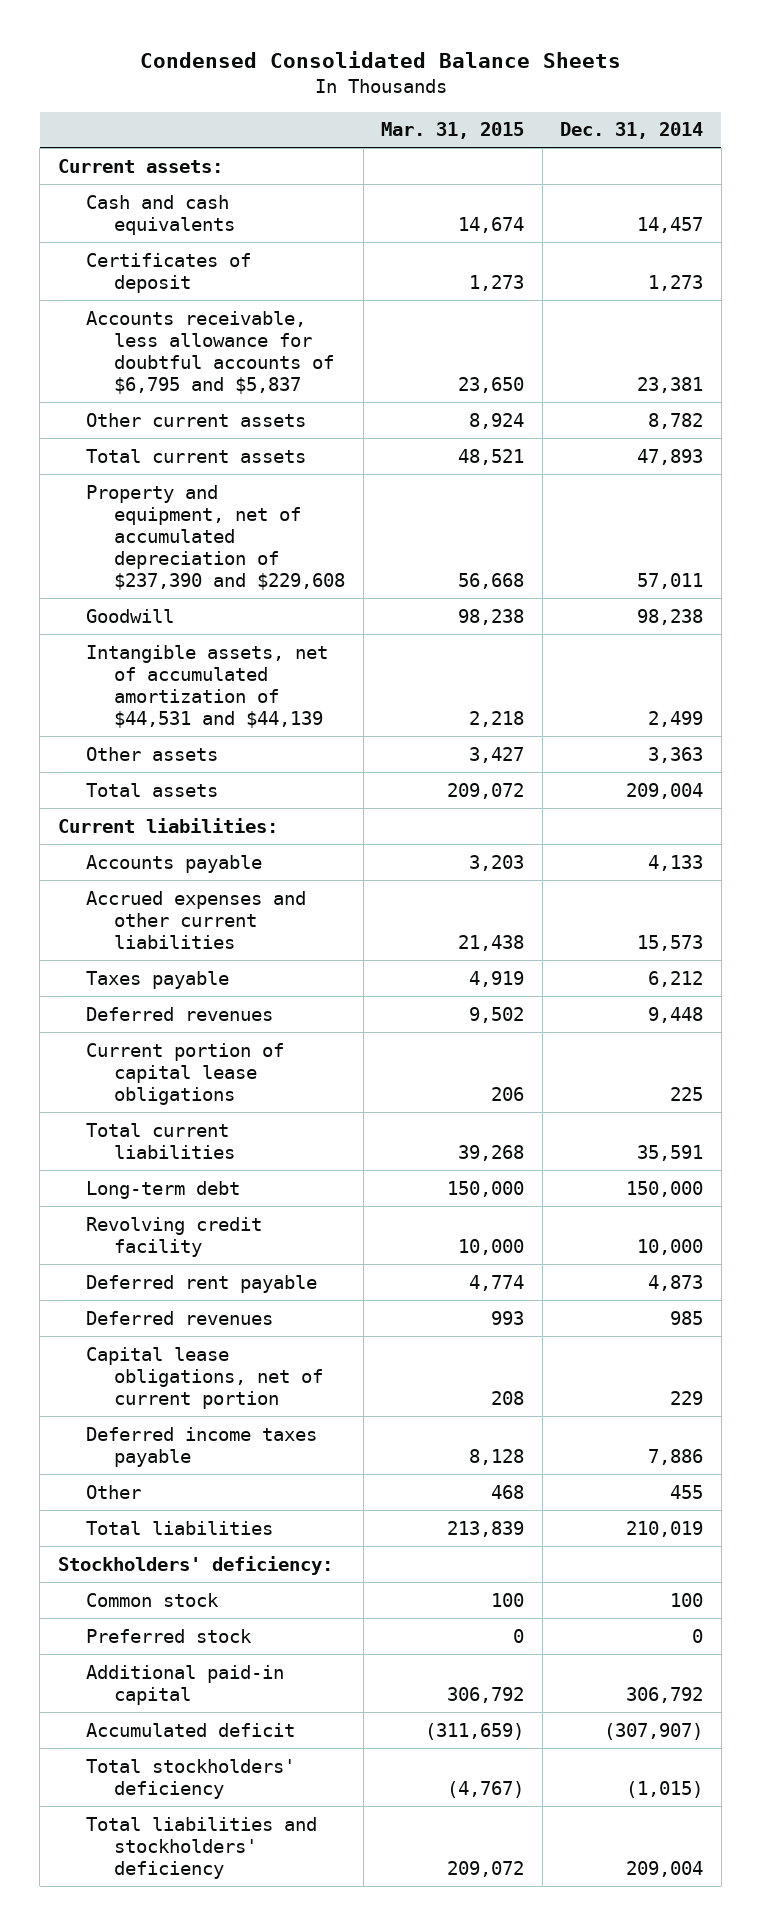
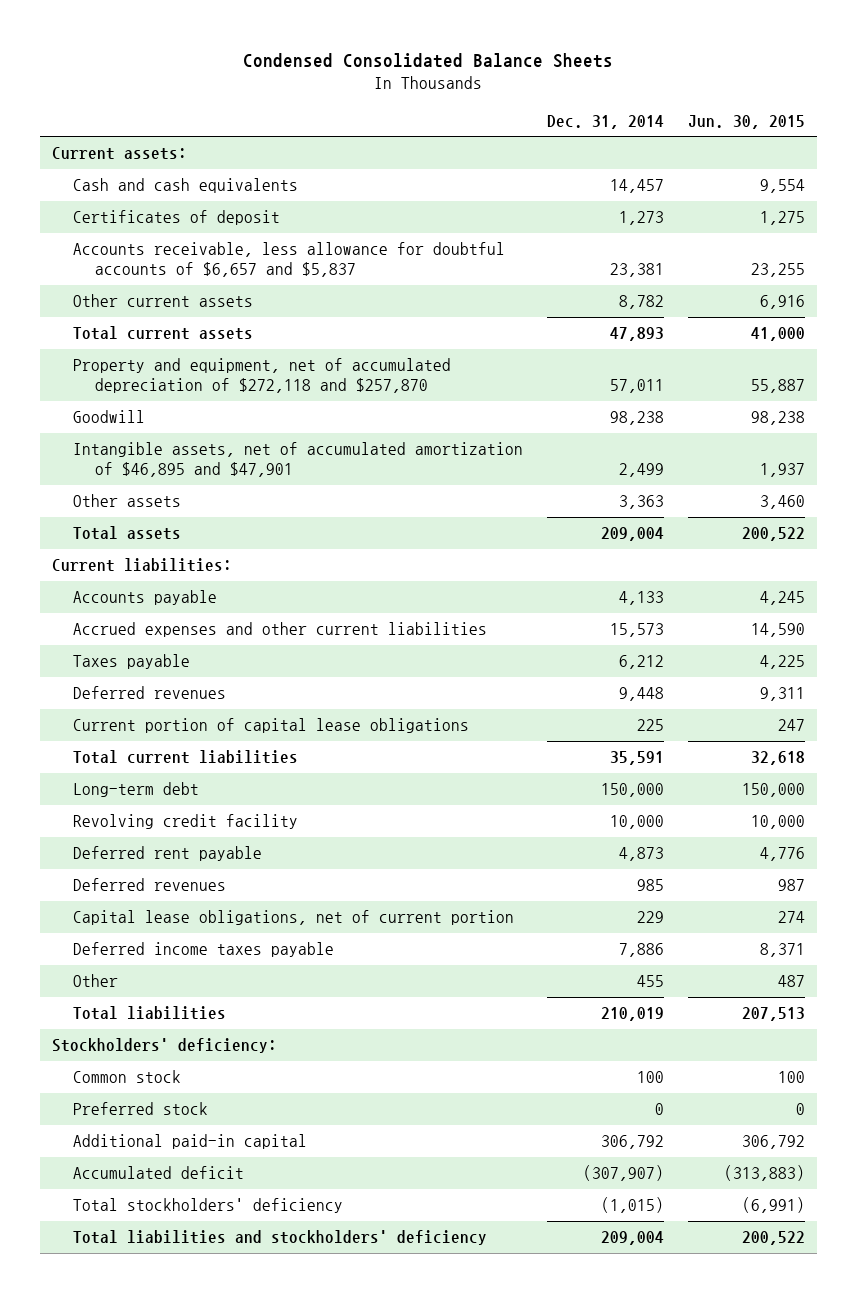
- | Mar. 31, 2015 | Dec. 31, 2014
+ | Dec. 31, 2014 | Jun. 30, 2015
- Accounts receivable, less allowance for doubtful accounts of $6,795 and $5,837 | 23,650 | 23,381
+ Accounts receivable, less allowance for doubtful accounts of $6,657 and $5,837 | 23,381 | 23,255
- Property and equipment, net of accumulated depreciation of $237,390 and $229,608 | 56,668 | 57,011
+ Property and equipment, net of accumulated depreciation of $272,118 and $257,870 | 57,011 | 55,887
- Intangible assets, net of accumulated amortization of $44,531 and $44,139 | 2,218 | 2,499
+ Intangible assets, net of accumulated amortization of $46,895 and $47,901 | 2,499 | 1,937

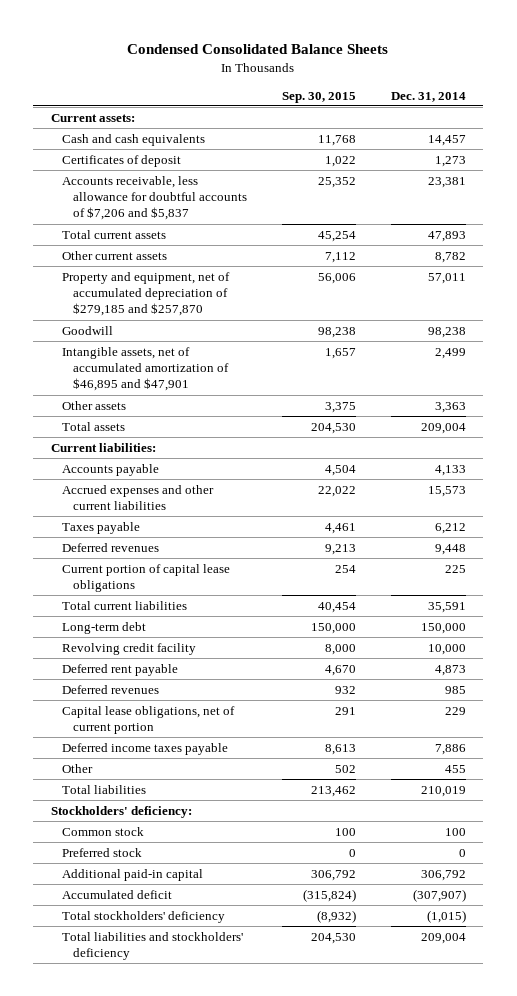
- | Dec. 31, 2014 | Jun. 30, 2015
+ | Sep. 30, 2015 | Dec. 31, 2014
- Accounts receivable, less allowance for doubtful accounts of $6,657 and $5,837 | 23,381 | 23,255
+ Accounts receivable, less allowance for doubtful accounts of $7,206 and $5,837 | 25,352 | 23,381
- Property and equipment, net of accumulated depreciation of $272,118 and $257,870 | 57,011 | 55,887
moved down: Other current assets | 7,112 | 8,782
+ Property and equipment, net of accumulated depreciation of $279,185 and $257,870 | 56,006 | 57,011

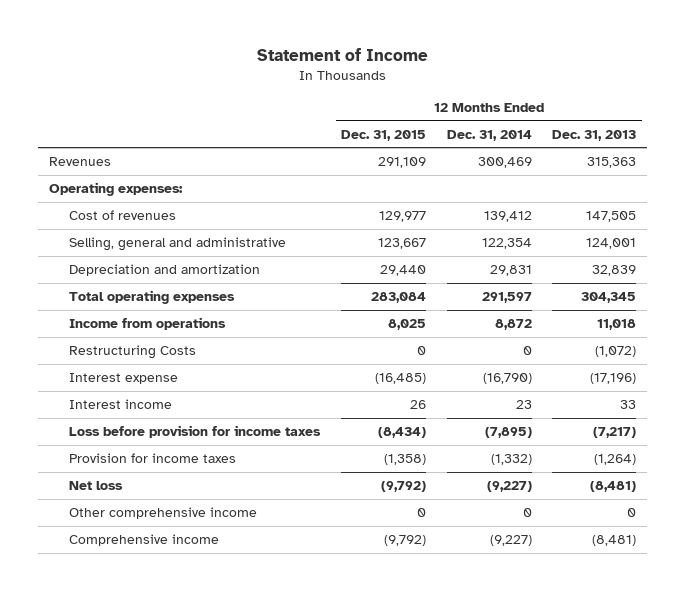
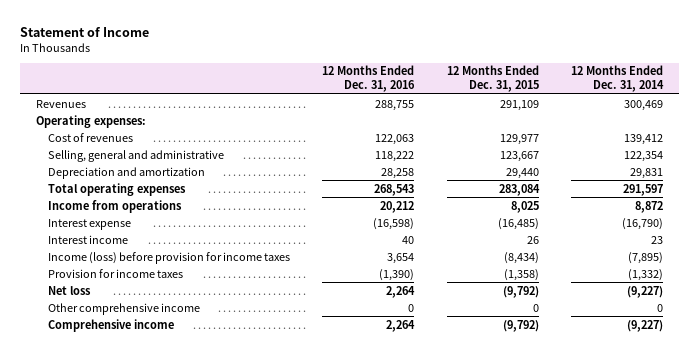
- | 12 Months Ended Dec. 31, 2015 | 12 Months Ended Dec. 31, 2014 | 12 Months Ended Dec. 31, 2013
+ | 12 Months Ended Dec. 31, 2016 | 12 Months Ended Dec. 31, 2015 | 12 Months Ended Dec. 31, 2014
- Restructuring Costs | 0 | 0 | (1,072)
- Loss before provision for income taxes | (8,434) | (7,895) | (7,217)
+ Income (loss) before provision for income taxes | 3,654 | (8,434) | (7,895)

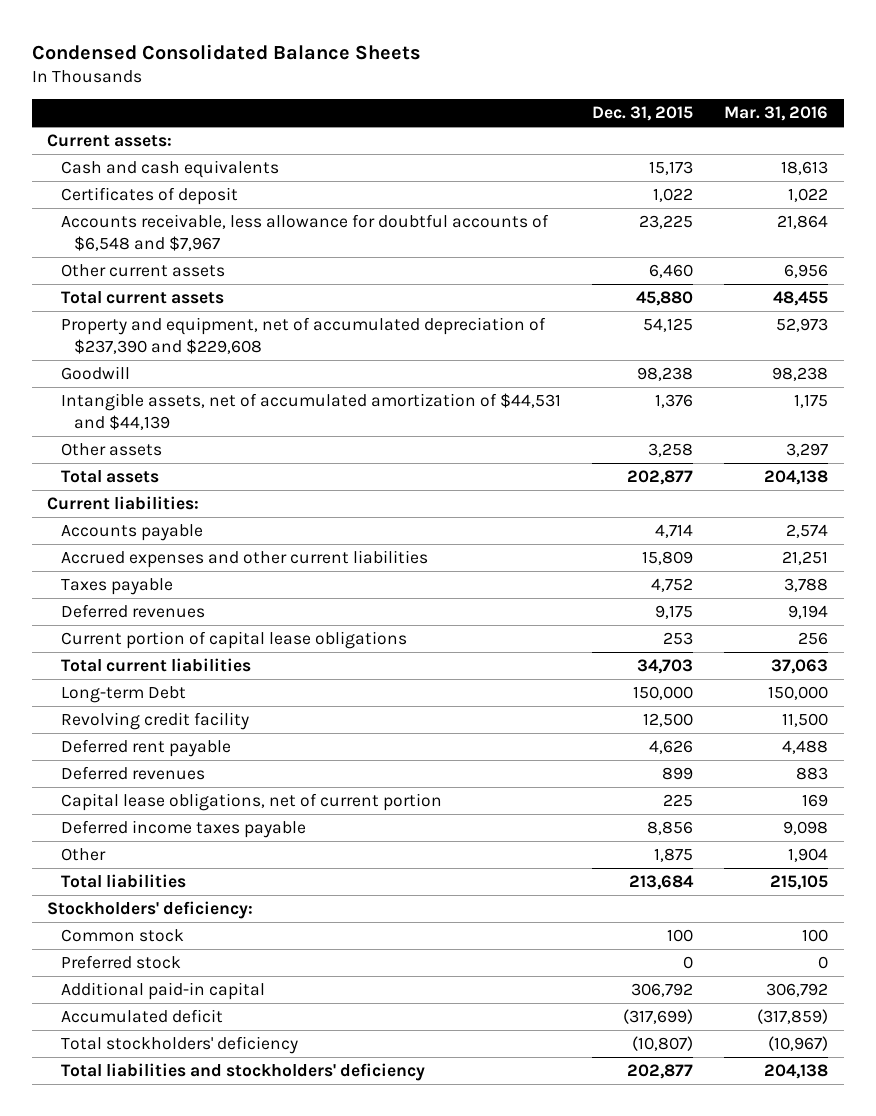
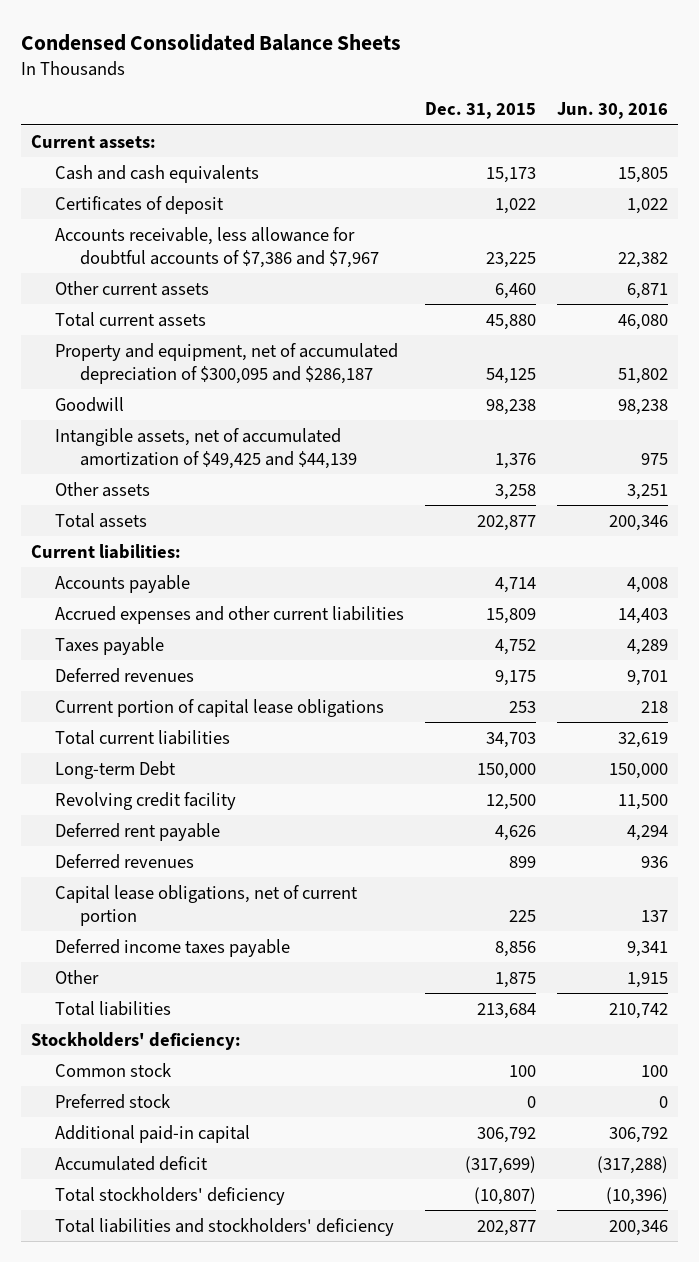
- | Dec. 31, 2015 | Mar. 31, 2016
+ | Dec. 31, 2015 | Jun. 30, 2016
- Accounts receivable, less allowance for doubtful accounts of $6,548 and $7,967 | 23,225 | 21,864
+ Accounts receivable, less allowance for doubtful accounts of $7,386 and $7,967 | 23,225 | 22,382
- Property and equipment, net of accumulated depreciation of $237,390 and $229,608 | 54,125 | 52,973
+ Property and equipment, net of accumulated depreciation of $300,095 and $286,187 | 54,125 | 51,802
- Intangible assets, net of accumulated amortization of $44,531 and $44,139 | 1,376 | 1,175
+ Intangible assets, net of accumulated amortization of $49,425 and $44,139 | 1,376 | 975

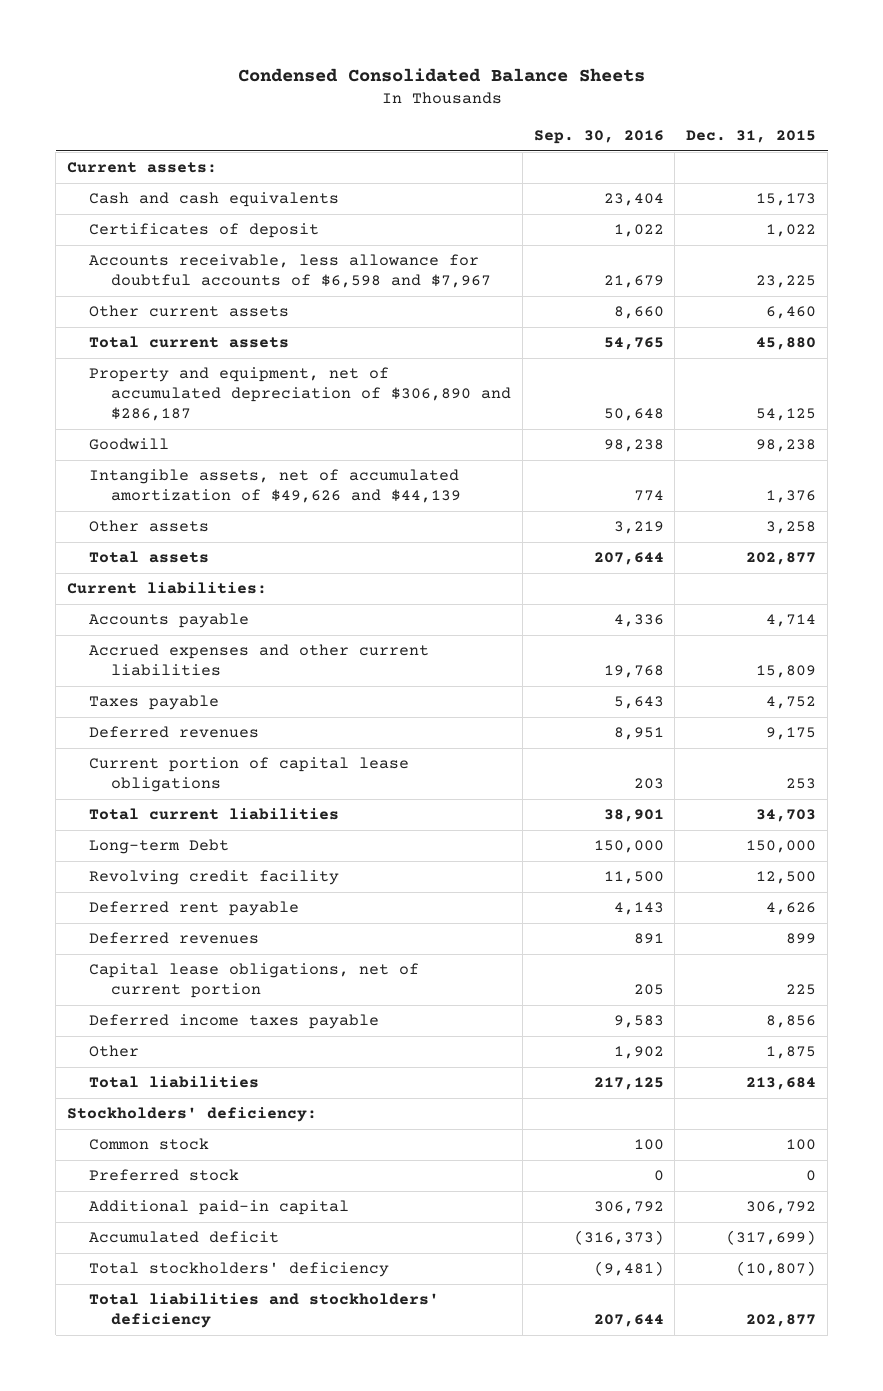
- | Dec. 31, 2015 | Jun. 30, 2016
+ | Sep. 30, 2016 | Dec. 31, 2015
- Accounts receivable, less allowance for doubtful accounts of $7,386 and $7,967 | 23,225 | 22,382
+ Accounts receivable, less allowance for doubtful accounts of $6,598 and $7,967 | 21,679 | 23,225
- Property and equipment, net of accumulated depreciation of $300,095 and $286,187 | 54,125 | 51,802
+ Property and equipment, net of accumulated depreciation of $306,890 and $286,187 | 50,648 | 54,125
- Intangible assets, net of accumulated amortization of $49,425 and $44,139 | 1,376 | 975
+ Intangible assets, net of accumulated amortization of $49,626 and $44,139 | 774 | 1,376

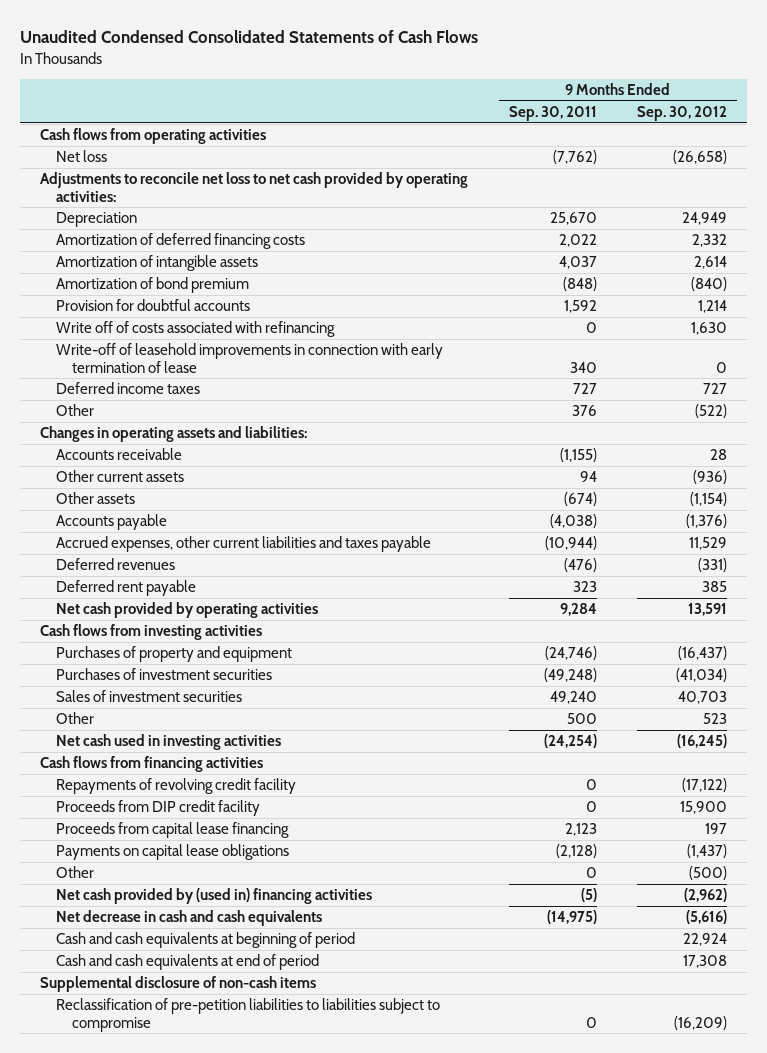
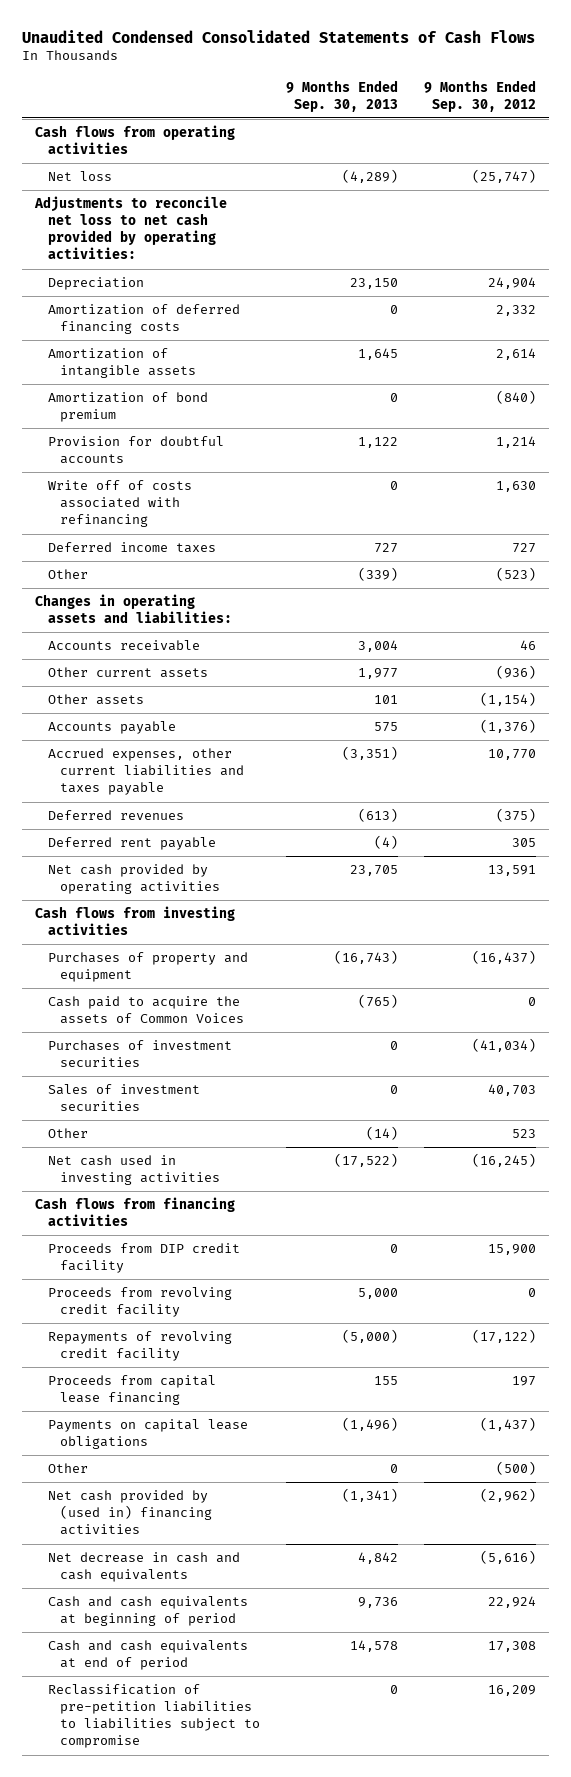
- | 9 Months Ended Sep. 30, 2011 | 9 Months Ended Sep. 30, 2012
+ | 9 Months Ended Sep. 30, 2013 | 9 Months Ended Sep. 30, 2012
- Net loss | (7,762) | (26,658)
+ Net loss | (4,289) | (25,747)
- Depreciation | 25,670 | 24,949
+ Depreciation | 23,150 | 24,904
- Write-off of leasehold improvements in connection with early termination of lease | 340 | 0
- Other | 376 | (522)
+ Other | (339) | (523)
- Accounts receivable | (1,155) | 28
+ Accounts receivable | 3,004 | 46
- Accrued expenses, other current liabilities and taxes payable | (10,944) | 11,529
- Deferred revenues | (476) | (331)
- Deferred rent payable | 323 | 385
+ Accrued expenses, other current liabilities and taxes payable | (3,351) | 10,770
+ Deferred revenues | (613) | (375)
+ Deferred rent payable | (4) | 305
+ Cash paid to acquire the assets of Common Voices | (765) | 0
+ Proceeds from revolving credit facility | 5,000 | 0
moved down: Repayments of revolving credit facility | (5,000) | (17,122)
- Supplemental disclosure of non-cash items
- Reclassification of pre-petition liabilities to liabilities subject to compromise | 0 | (16,209)
+ Reclassification of pre-petition liabilities to liabilities subject to compromise | 0 | 16,209

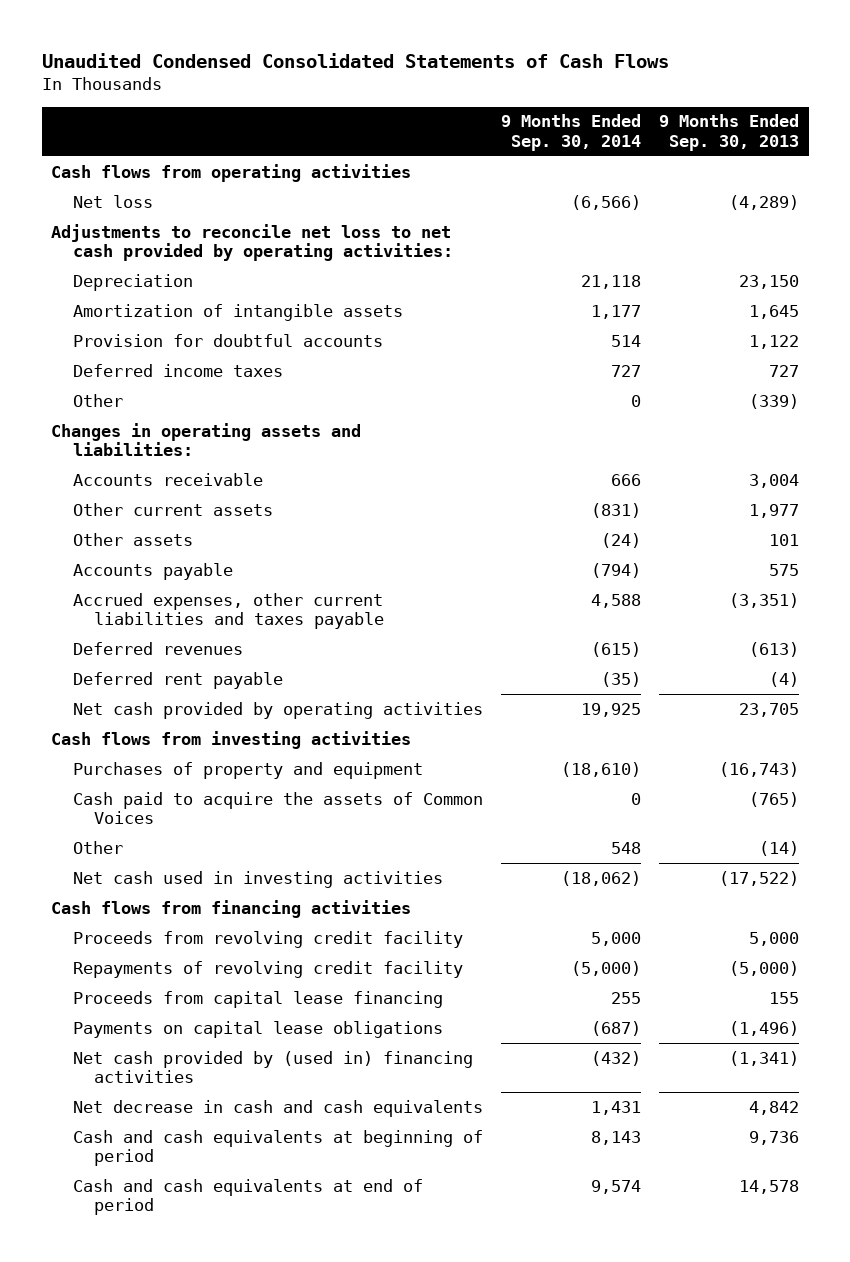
- | 9 Months Ended Sep. 30, 2013 | 9 Months Ended Sep. 30, 2012
+ | 9 Months Ended Sep. 30, 2014 | 9 Months Ended Sep. 30, 2013
- Amortization of deferred financing costs | 0 | 2,332
- Amortization of bond premium | 0 | (840)
- Write off of costs associated with refinancing | 0 | 1,630
- Purchases of investment securities | 0 | (41,034)
- Sales of investment securities | 0 | 40,703
- Proceeds from DIP credit facility | 0 | 15,900
- Other | 0 | (500)
- Reclassification of pre-petition liabilities to liabilities subject to compromise | 0 | 16,209

